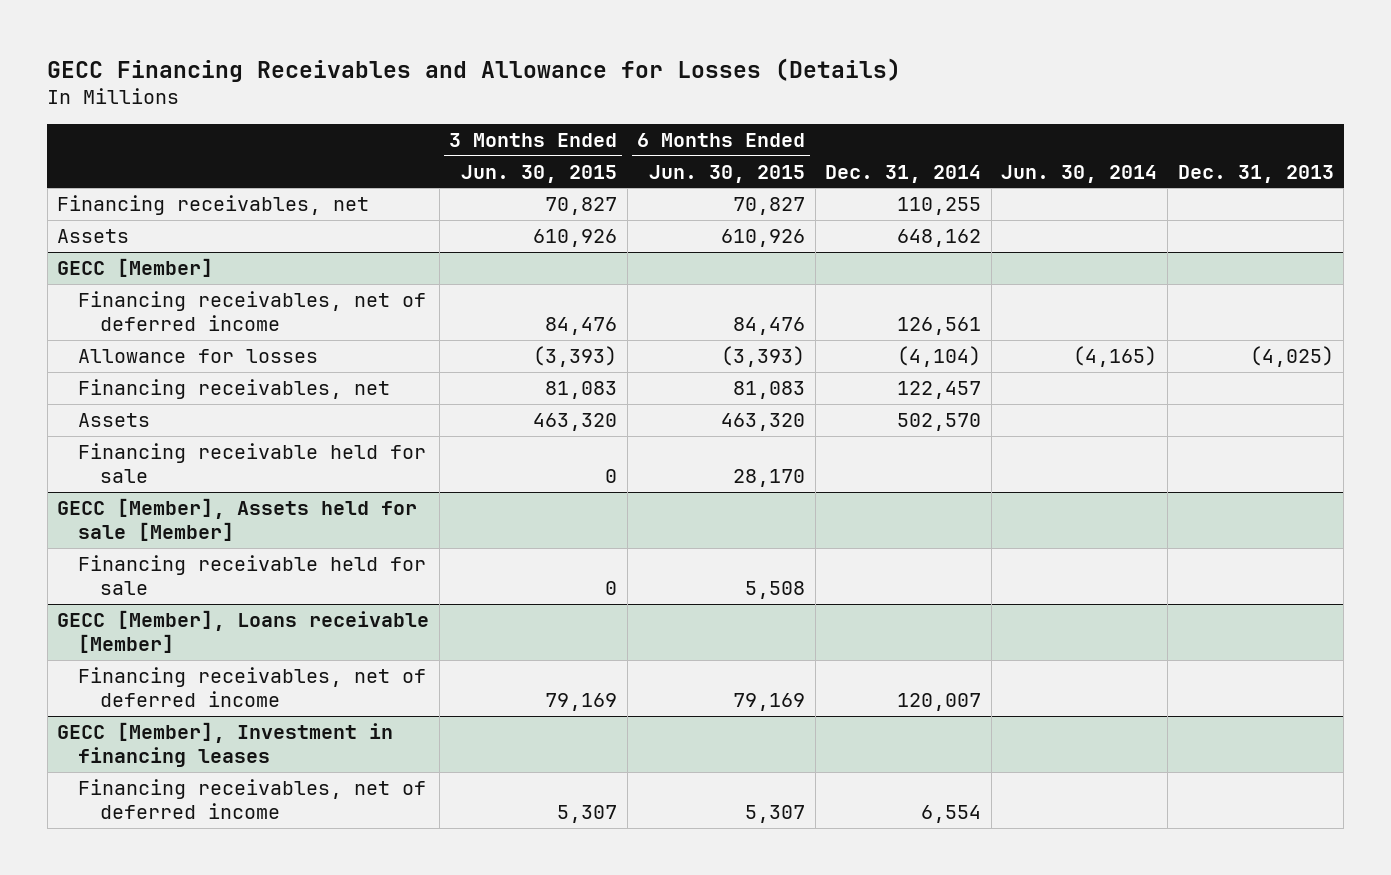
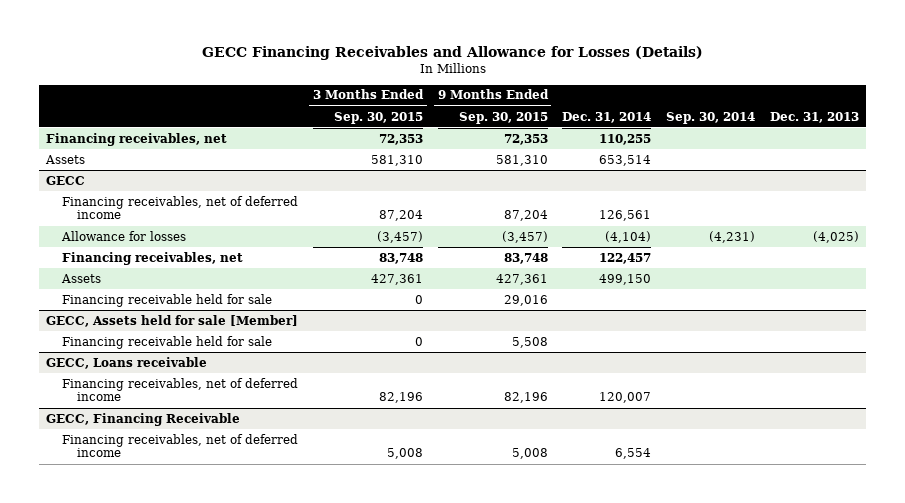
- | 3 Months Ended Jun. 30, 2015 | 6 Months Ended Jun. 30, 2015 | Dec. 31, 2014 | Jun. 30, 2014 | Dec. 31, 2013
+ | 3 Months Ended Sep. 30, 2015 | 9 Months Ended Sep. 30, 2015 | Dec. 31, 2014 | Sep. 30, 2014 | Dec. 31, 2013
- Assets | 610,926 | 610,926 | 648,162 | |
- GECC [Member]
+ Assets | 581,310 | 581,310 | 653,514 | |
+ GECC
- Assets | 463,320 | 463,320 | 502,570 | |
+ Assets | 427,361 | 427,361 | 499,150 | |
- GECC [Member], Assets held for sale [Member]
+ GECC, Assets held for sale [Member]
- GECC [Member], Loans receivable [Member]
+ GECC, Loans receivable
- GECC [Member], Investment in financing leases
+ GECC, Financing Receivable

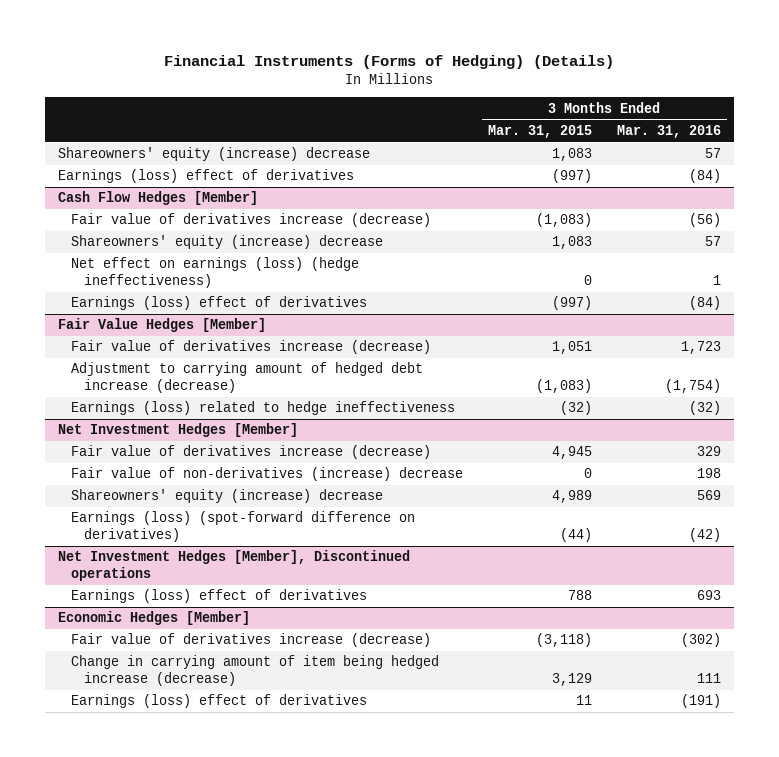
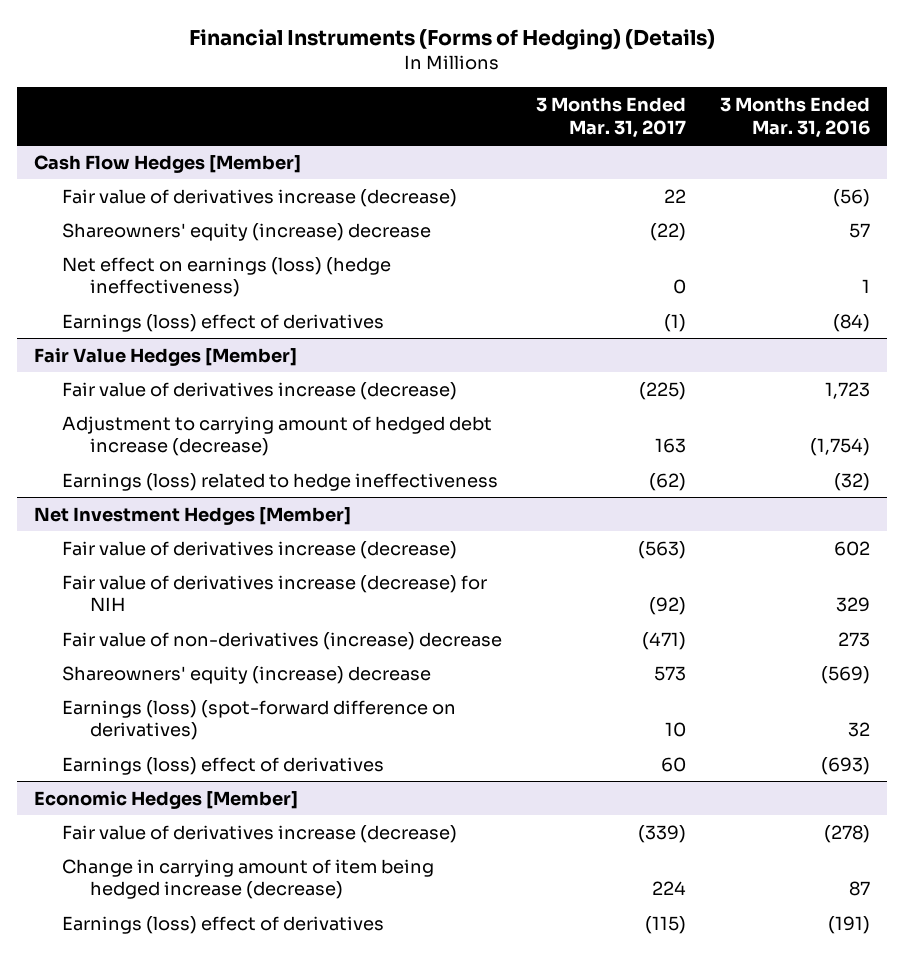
- | 3 Months Ended Mar. 31, 2015 | 3 Months Ended Mar. 31, 2016
+ | 3 Months Ended Mar. 31, 2017 | 3 Months Ended Mar. 31, 2016
- Shareowners' equity (increase) decrease | 1,083 | 57
- Earnings (loss) effect of derivatives | (997) | (84)
@ Net Investment Hedges [Member]
- Fair value of derivatives increase (decrease) | 4,945 | 329
- Fair value of non-derivatives (increase) decrease | 0 | 198
- Shareowners' equity (increase) decrease | 4,989 | 569
- Earnings (loss) (spot-forward difference on derivatives) | (44) | (42)
- Net Investment Hedges [Member], Discontinued operations
- Earnings (loss) effect of derivatives | 788 | 693
@ Net Investment Hedges [Member]
+ Fair value of derivatives increase (decrease) | (563) | 602
+ Fair value of derivatives increase (decrease) for NIH | (92) | 329
+ Fair value of non-derivatives (increase) decrease | (471) | 273
+ Shareowners' equity (increase) decrease | 573 | (569)
+ Earnings (loss) (spot-forward difference on derivatives) | 10 | 32
+ Earnings (loss) effect of derivatives | 60 | (693)
@ Economic Hedges [Member]
- Fair value of derivatives increase (decrease) | (3,118) | (302)
- Change in carrying amount of item being hedged increase (decrease) | 3,129 | 111
+ Fair value of derivatives increase (decrease) | (339) | (278)
+ Change in carrying amount of item being hedged increase (decrease) | 224 | 87

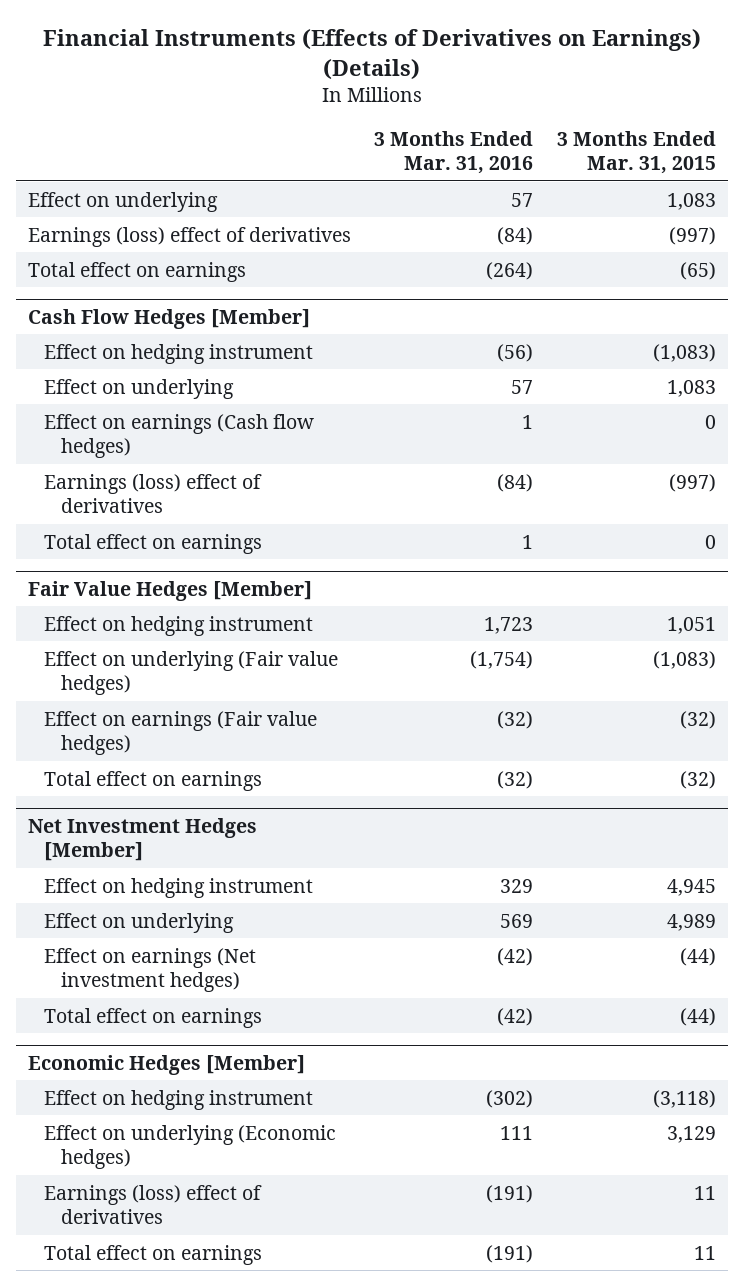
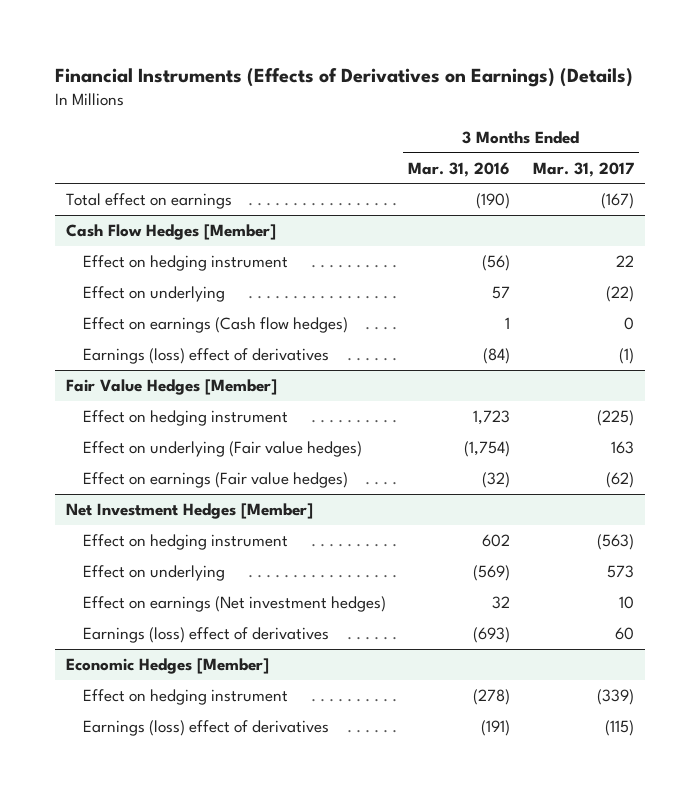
- | 3 Months Ended Mar. 31, 2016 | 3 Months Ended Mar. 31, 2015
+ | 3 Months Ended Mar. 31, 2016 | 3 Months Ended Mar. 31, 2017
- Effect on underlying | 57 | 1,083
- Earnings (loss) effect of derivatives | (84) | (997)
- Total effect on earnings | (264) | (65)
+ Total effect on earnings | (190) | (167)
@ Cash Flow Hedges [Member]
- Total effect on earnings | 1 | 0
@ Fair Value Hedges [Member]
- Total effect on earnings | (32) | (32)
@ Net Investment Hedges [Member]
- Effect on hedging instrument | 329 | 4,945
- Effect on underlying | 569 | 4,989
- Effect on earnings (Net investment hedges) | (42) | (44)
- Total effect on earnings | (42) | (44)
+ Effect on hedging instrument | 602 | (563)
+ Effect on underlying | (569) | 573
+ Effect on earnings (Net investment hedges) | 32 | 10
+ Earnings (loss) effect of derivatives | (693) | 60
@ Economic Hedges [Member]
- Effect on hedging instrument | (302) | (3,118)
- Effect on underlying (Economic hedges) | 111 | 3,129
+ Effect on hedging instrument | (278) | (339)
- Total effect on earnings | (191) | 11

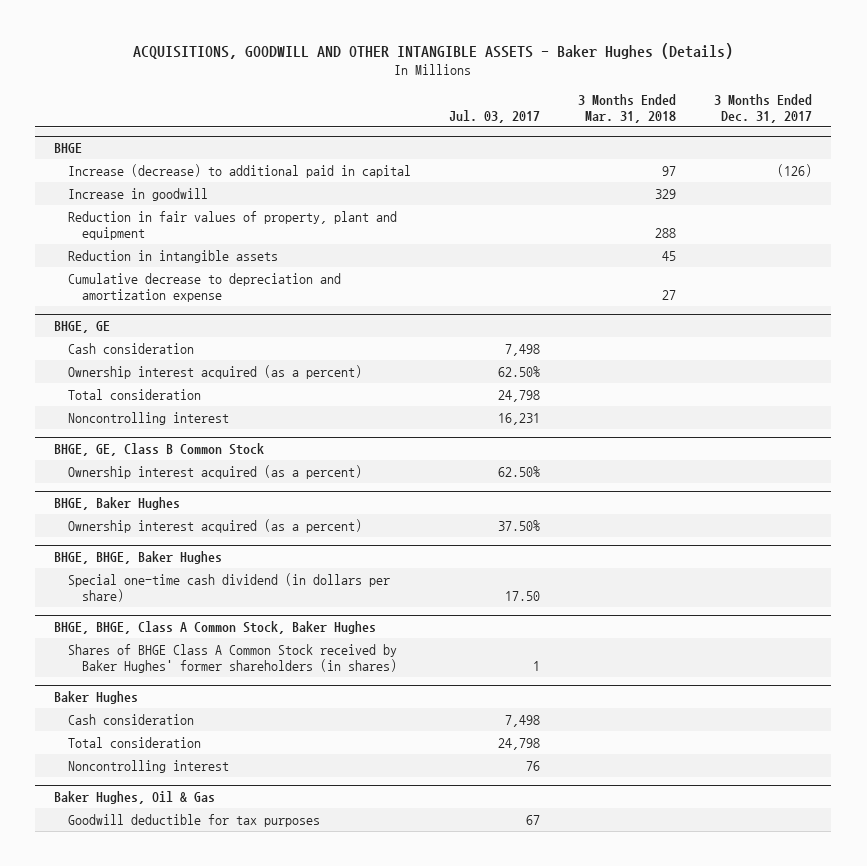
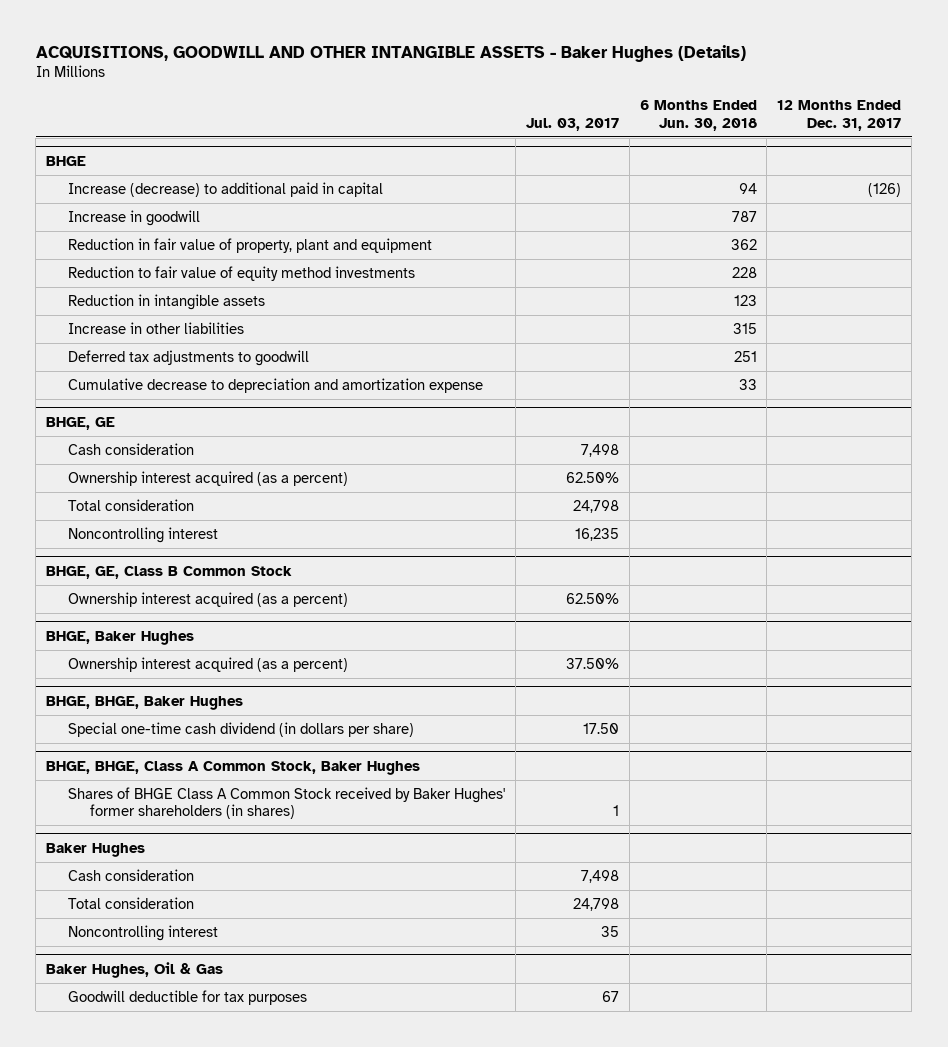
- | Jul. 03, 2017 | 3 Months Ended Mar. 31, 2018 | 3 Months Ended Dec. 31, 2017
+ | Jul. 03, 2017 | 6 Months Ended Jun. 30, 2018 | 12 Months Ended Dec. 31, 2017
@ BHGE
- Reduction in fair values of property, plant and equipment | | 288 |
+ Reduction in fair value of property, plant and equipment | | 362 |
+ Reduction to fair value of equity method investments | | 228 |
+ Increase in other liabilities | | 315 |
+ Deferred tax adjustments to goodwill | | 251 |
@ BHGE, GE
- Noncontrolling interest | 16,231 | |
+ Noncontrolling interest | 16,235 | |
@ Baker Hughes
- Noncontrolling interest | 76 | |
+ Noncontrolling interest | 35 | |

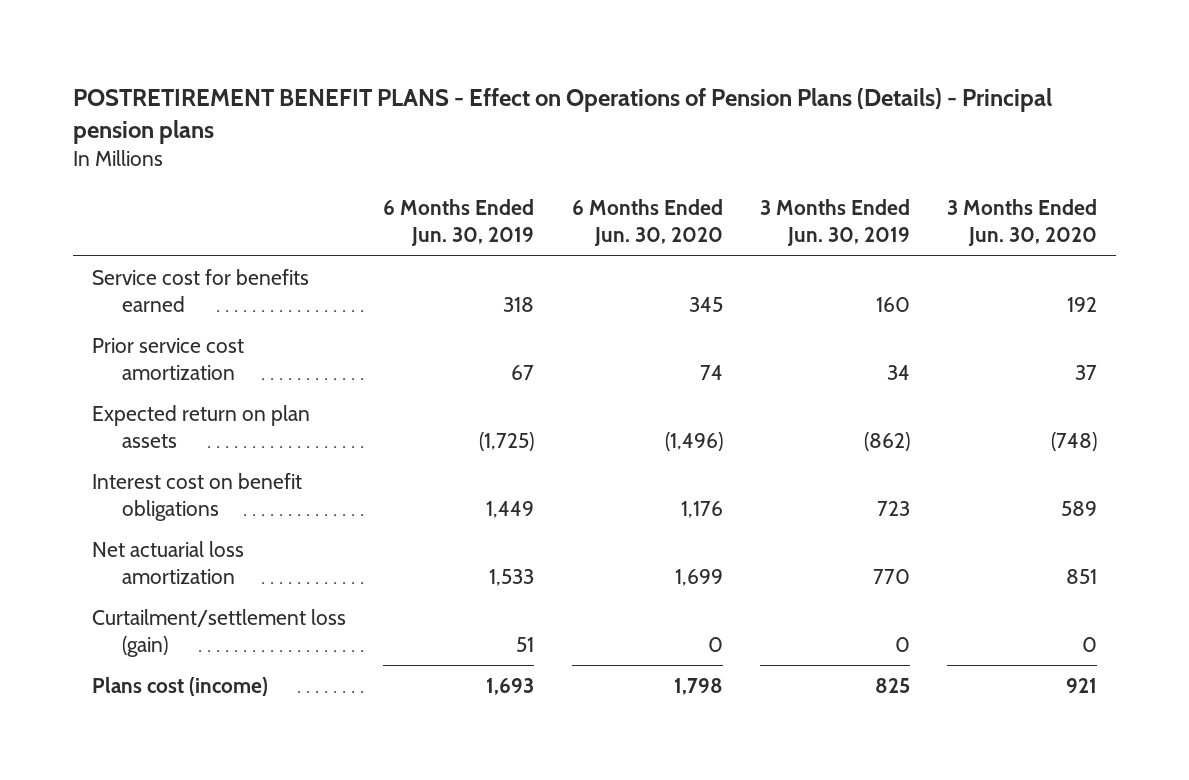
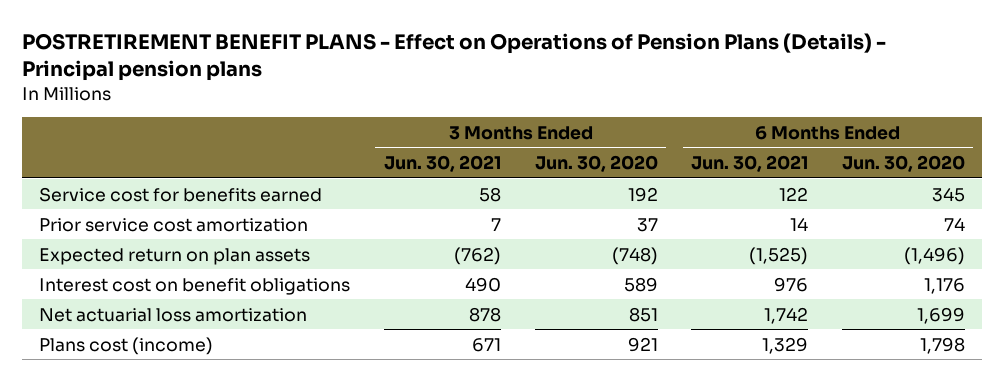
- | 6 Months Ended Jun. 30, 2019 | 6 Months Ended Jun. 30, 2020 | 3 Months Ended Jun. 30, 2019 | 3 Months Ended Jun. 30, 2020
+ | 3 Months Ended Jun. 30, 2021 | 3 Months Ended Jun. 30, 2020 | 6 Months Ended Jun. 30, 2021 | 6 Months Ended Jun. 30, 2020
- Curtailment/settlement loss (gain) | 51 | 0 | 0 | 0

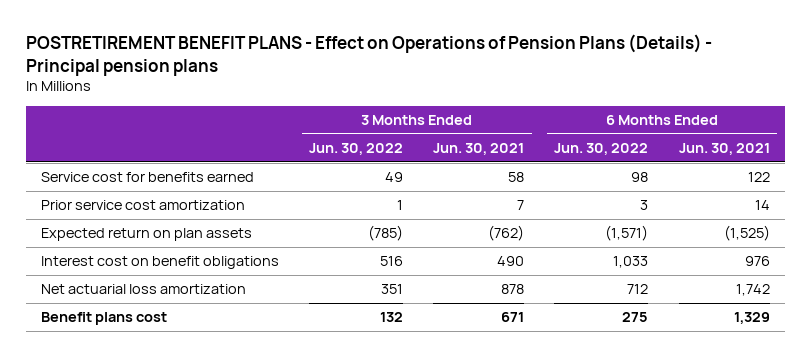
- | 3 Months Ended Jun. 30, 2021 | 3 Months Ended Jun. 30, 2020 | 6 Months Ended Jun. 30, 2021 | 6 Months Ended Jun. 30, 2020
+ | 3 Months Ended Jun. 30, 2022 | 3 Months Ended Jun. 30, 2021 | 6 Months Ended Jun. 30, 2022 | 6 Months Ended Jun. 30, 2021
- Plans cost (income) | 671 | 921 | 1,329 | 1,798
+ Benefit plans cost | 132 | 671 | 275 | 1,329

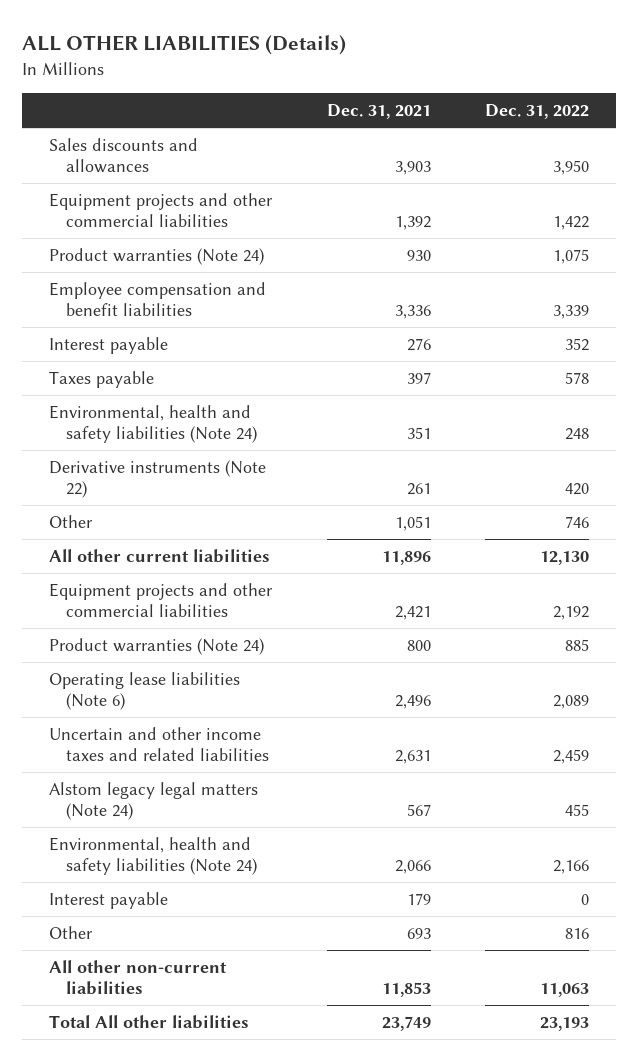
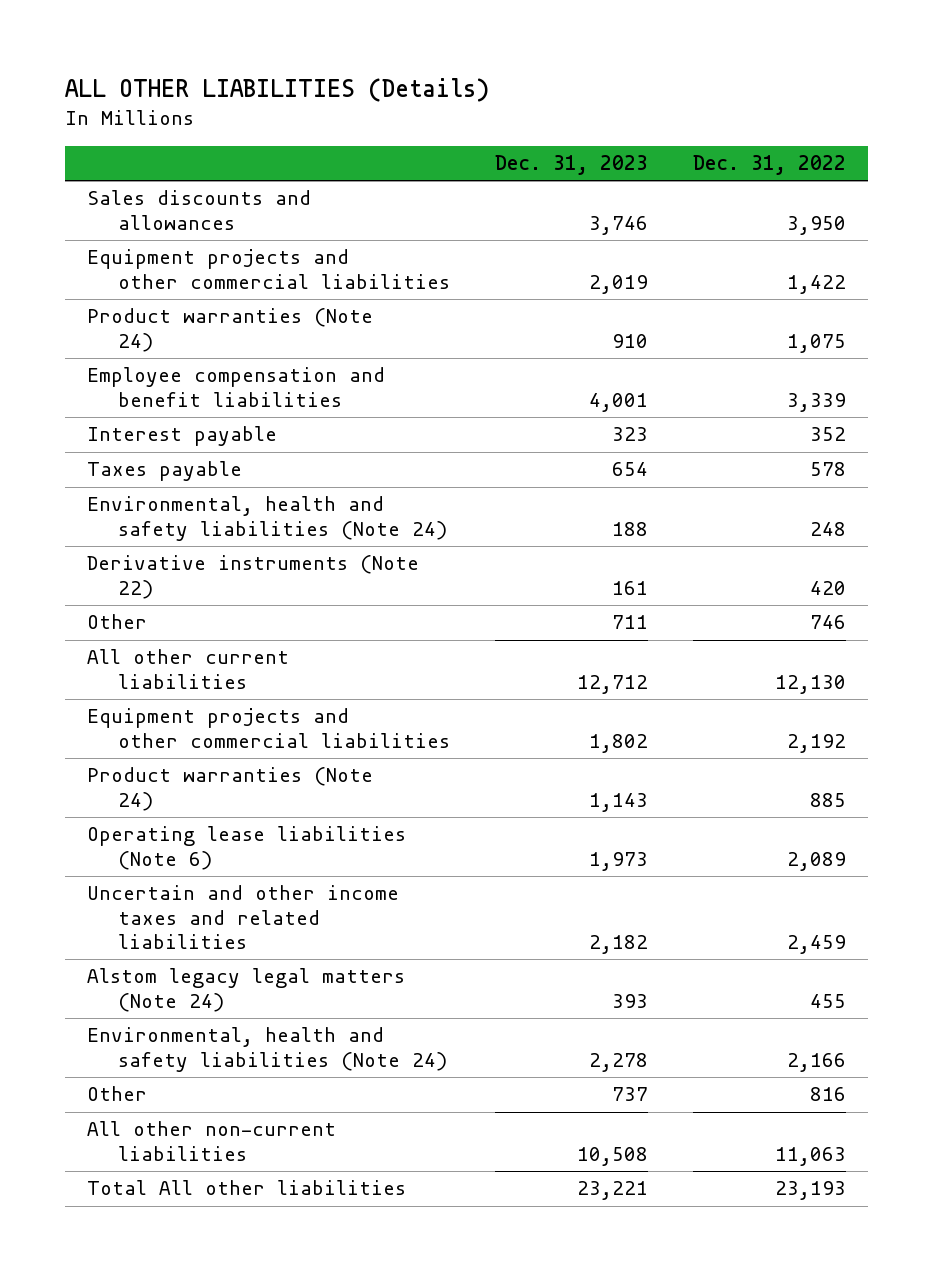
- | Dec. 31, 2021 | Dec. 31, 2022
+ | Dec. 31, 2023 | Dec. 31, 2022
- Interest payable | 179 | 0

